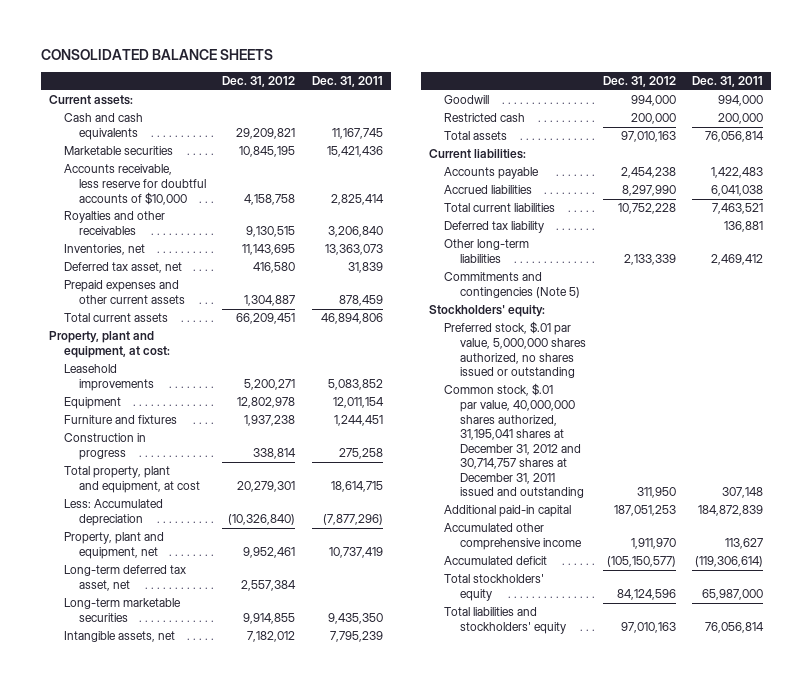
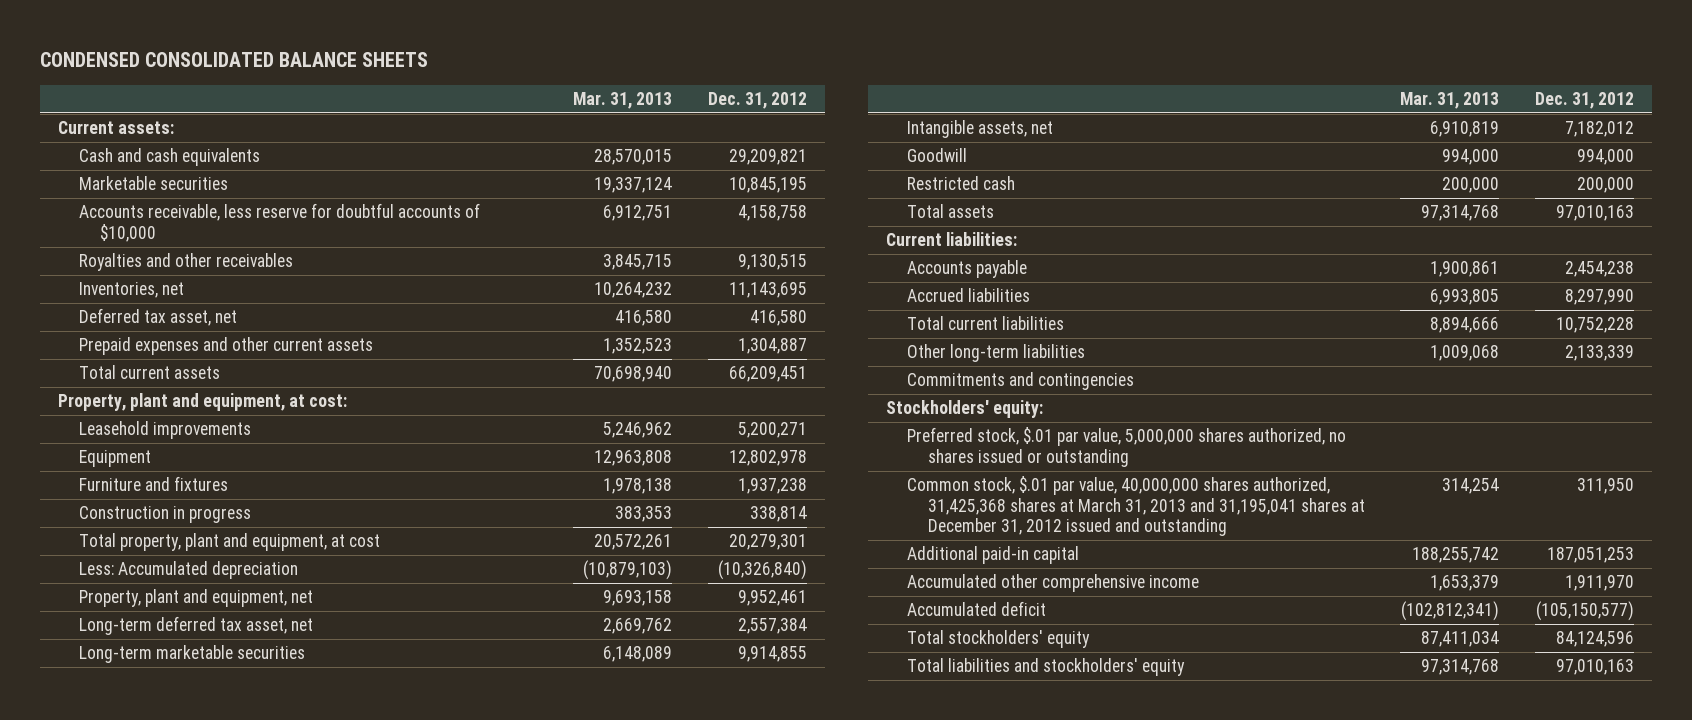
- CONSOLIDATED BALANCE SHEETS
+ CONDENSED CONSOLIDATED BALANCE SHEETS
- | Dec. 31, 2012 | Dec. 31, 2011
+ | Mar. 31, 2013 | Dec. 31, 2012
- Deferred tax liability | | 136,881
- Commitments and contingencies (Note 5)
+ Commitments and contingencies
- Common stock, $.01 par value, 40,000,000 shares authorized, 31,195,041 shares at December 31, 2012 and 30,714,757 shares at December 31, 2011 issued and outstanding | 311,950 | 307,148
+ Common stock, $.01 par value, 40,000,000 shares authorized, 31,425,368 shares at March 31, 2013 and 31,195,041 shares at December 31, 2012 issued and outstanding | 314,254 | 311,950

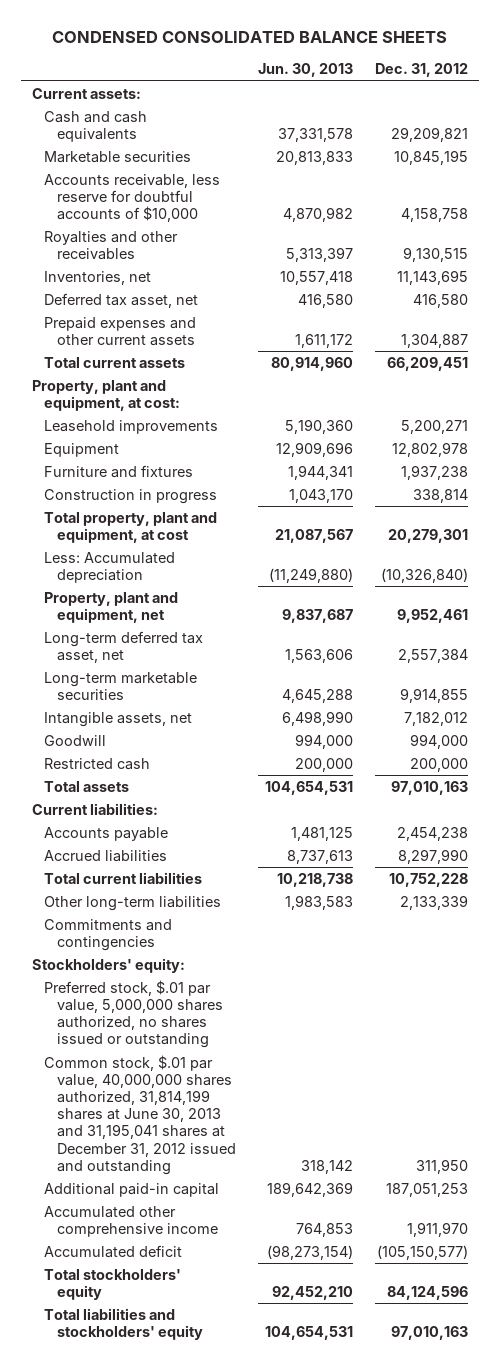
- | Mar. 31, 2013 | Dec. 31, 2012
+ | Jun. 30, 2013 | Dec. 31, 2012
- Common stock, $.01 par value, 40,000,000 shares authorized, 31,425,368 shares at March 31, 2013 and 31,195,041 shares at December 31, 2012 issued and outstanding | 314,254 | 311,950
+ Common stock, $.01 par value, 40,000,000 shares authorized, 31,814,199 shares at June 30, 2013 and 31,195,041 shares at December 31, 2012 issued and outstanding | 318,142 | 311,950

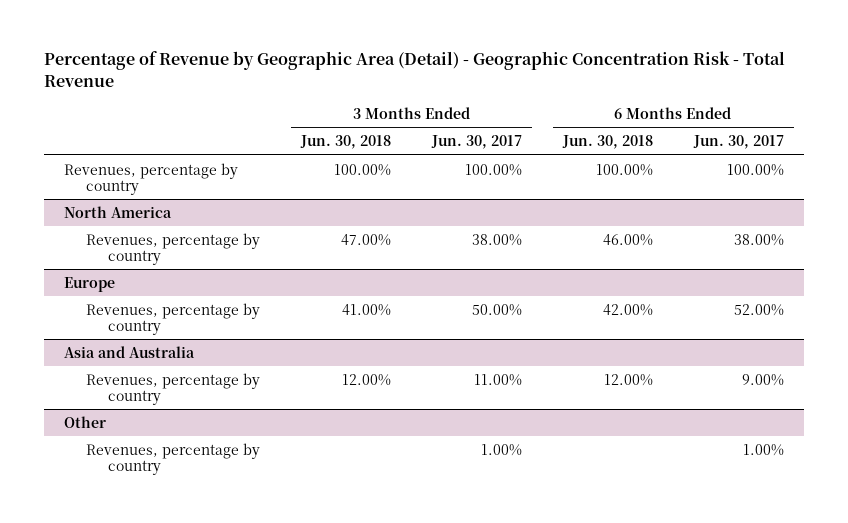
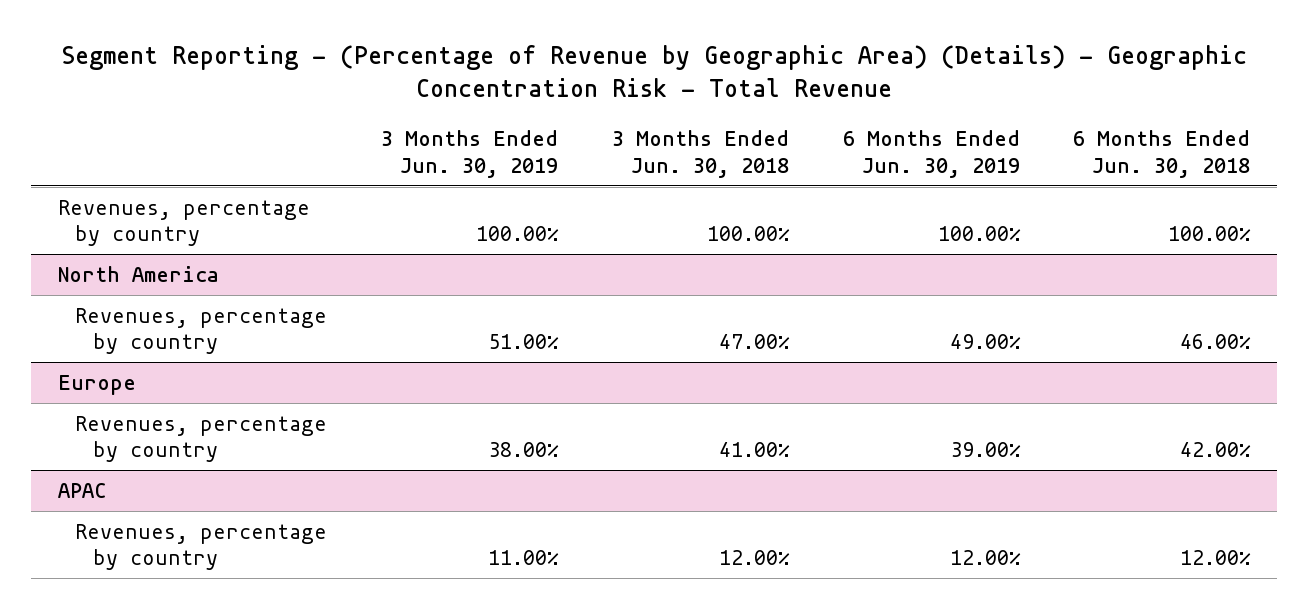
- Percentage of Revenue by Geographic Area (Detail) - Geographic Concentration Risk - Total Revenue
+ Segment Reporting - (Percentage of Revenue by Geographic Area) (Details) - Geographic Concentration Risk - Total Revenue
- | 3 Months Ended Jun. 30, 2018 | 3 Months Ended Jun. 30, 2017 | 6 Months Ended Jun. 30, 2018 | 6 Months Ended Jun. 30, 2017
+ | 3 Months Ended Jun. 30, 2019 | 3 Months Ended Jun. 30, 2018 | 6 Months Ended Jun. 30, 2019 | 6 Months Ended Jun. 30, 2018
- Asia and Australia
+ APAC
- Other
- Revenues, percentage by country | | 1.00% | | 1.00%

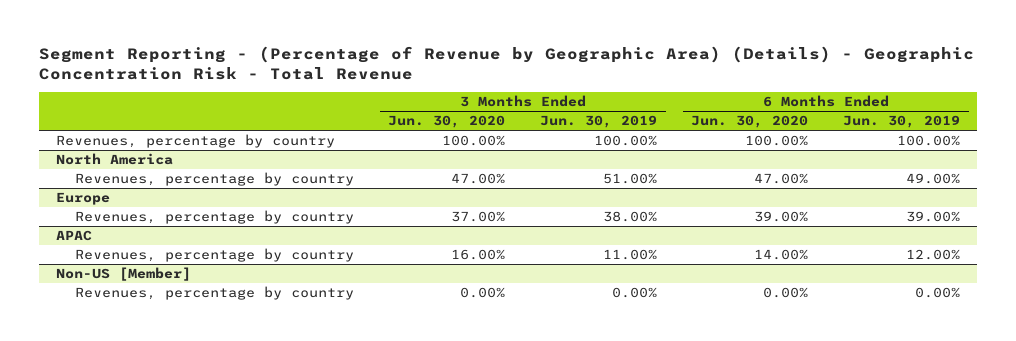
- | 3 Months Ended Jun. 30, 2019 | 3 Months Ended Jun. 30, 2018 | 6 Months Ended Jun. 30, 2019 | 6 Months Ended Jun. 30, 2018
+ | 3 Months Ended Jun. 30, 2020 | 3 Months Ended Jun. 30, 2019 | 6 Months Ended Jun. 30, 2020 | 6 Months Ended Jun. 30, 2019
+ Non-US [Member]
+ Revenues, percentage by country | 0.00% | 0.00% | 0.00% | 0.00%

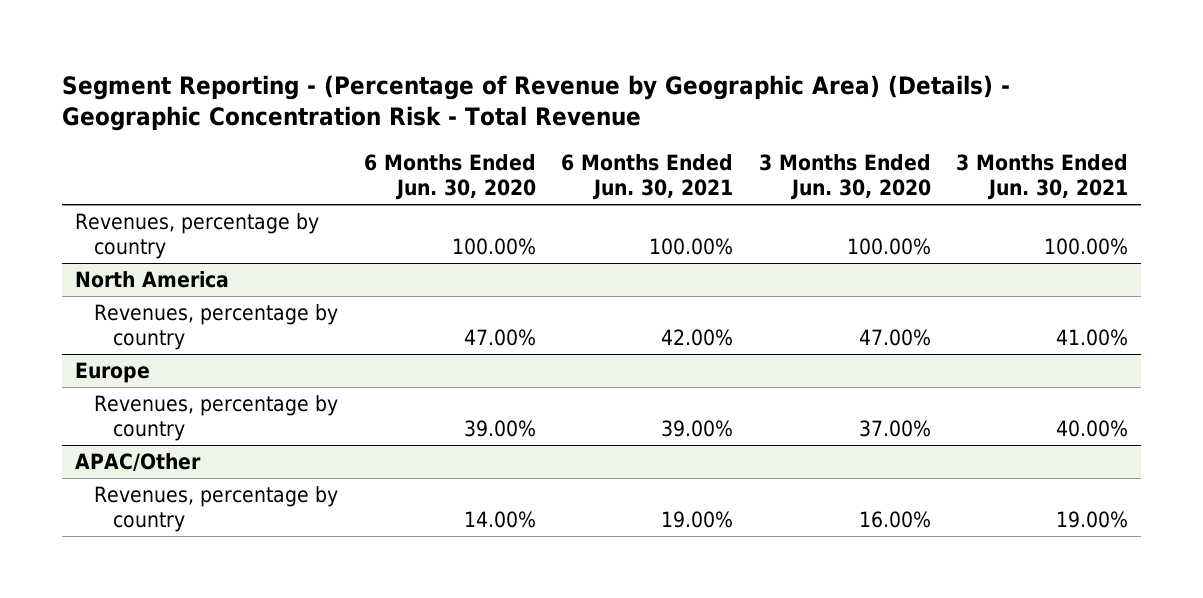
- | 3 Months Ended Jun. 30, 2020 | 3 Months Ended Jun. 30, 2019 | 6 Months Ended Jun. 30, 2020 | 6 Months Ended Jun. 30, 2019
+ | 6 Months Ended Jun. 30, 2020 | 6 Months Ended Jun. 30, 2021 | 3 Months Ended Jun. 30, 2020 | 3 Months Ended Jun. 30, 2021
- APAC
+ APAC/Other
- Non-US [Member]
- Revenues, percentage by country | 0.00% | 0.00% | 0.00% | 0.00%

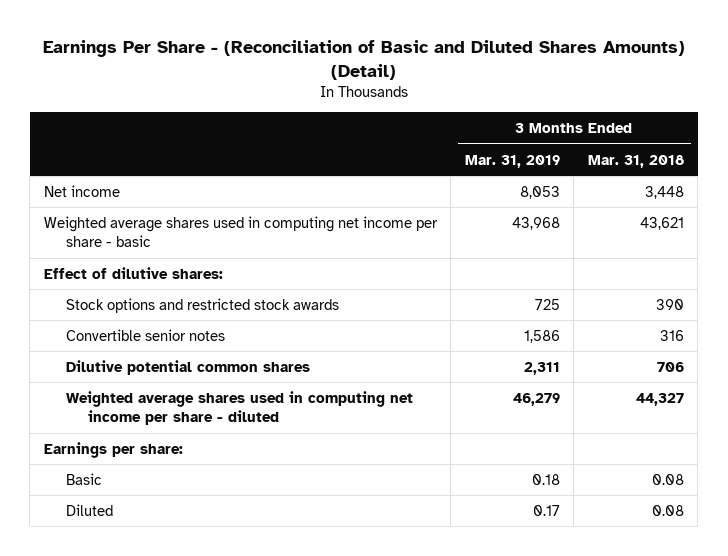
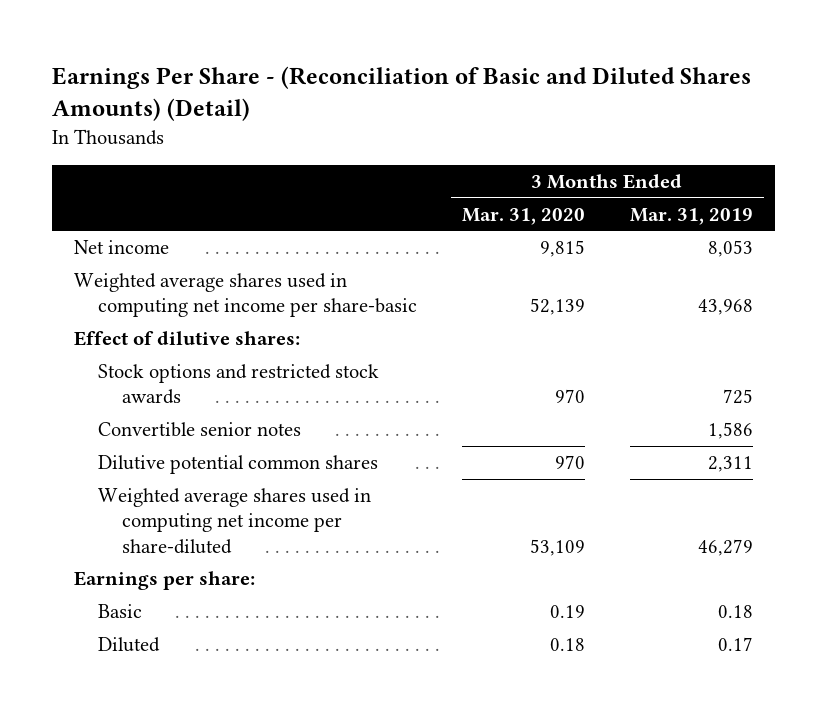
- | 3 Months Ended Mar. 31, 2019 | 3 Months Ended Mar. 31, 2018
+ | 3 Months Ended Mar. 31, 2020 | 3 Months Ended Mar. 31, 2019
- Weighted average shares used in computing net income per share - basic | 43,968 | 43,621
+ Weighted average shares used in computing net income per share-basic | 52,139 | 43,968
- Weighted average shares used in computing net income per share - diluted | 46,279 | 44,327
+ Weighted average shares used in computing net income per share-diluted | 53,109 | 46,279

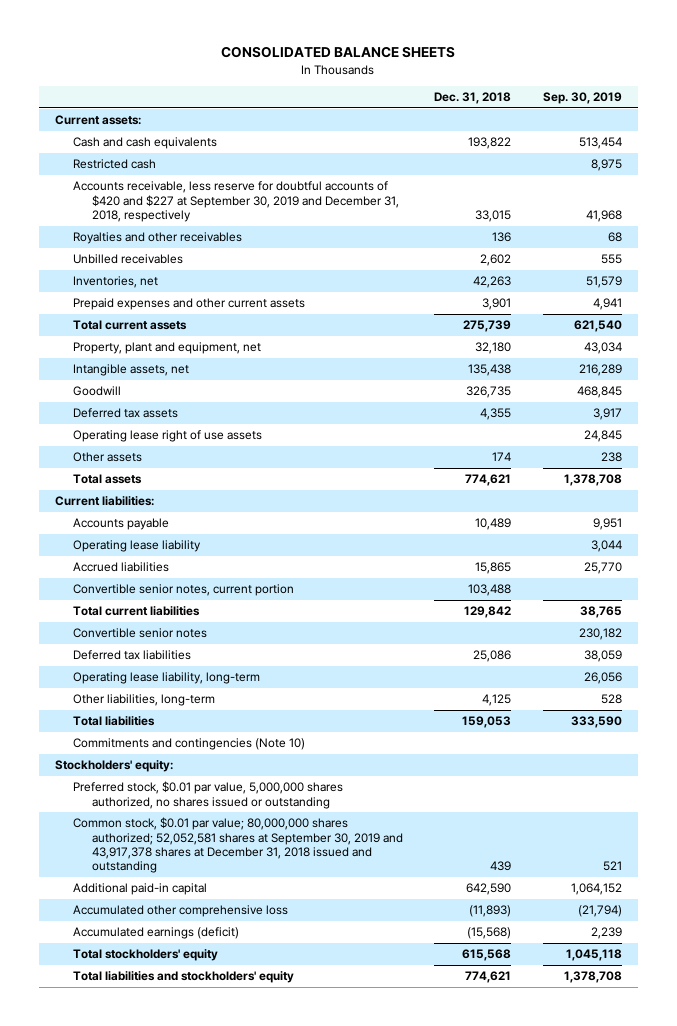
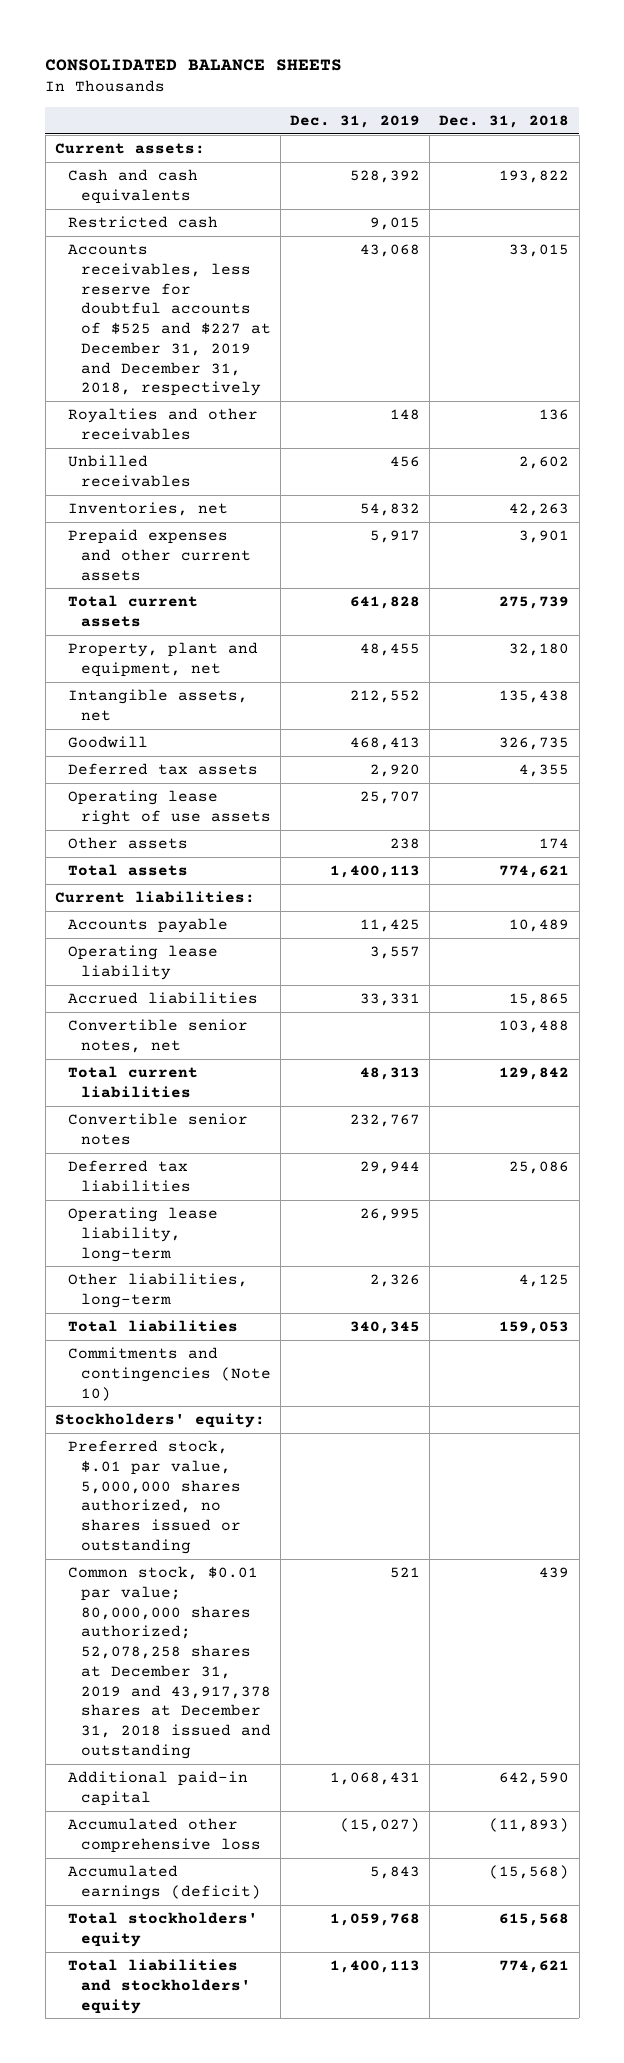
- | Dec. 31, 2018 | Sep. 30, 2019
+ | Dec. 31, 2019 | Dec. 31, 2018
- Accounts receivable, less reserve for doubtful accounts of $420 and $227 at September 30, 2019 and December 31, 2018, respectively | 33,015 | 41,968
+ Accounts receivables, less reserve for doubtful accounts of $525 and $227 at December 31, 2019 and December 31, 2018, respectively | 43,068 | 33,015
- Convertible senior notes, current portion | 103,488 |
+ Convertible senior notes, net | | 103,488
- Preferred stock, $0.01 par value, 5,000,000 shares authorized, no shares issued or outstanding
- Common stock, $0.01 par value; 80,000,000 shares authorized; 52,052,581 shares at September 30, 2019 and 43,917,378 shares at December 31, 2018 issued and outstanding | 439 | 521
+ Preferred stock, $.01 par value, 5,000,000 shares authorized, no shares issued or outstanding
+ Common stock, $0.01 par value; 80,000,000 shares authorized; 52,078,258 shares at December 31, 2019 and 43,917,378 shares at December 31, 2018 issued and outstanding | 521 | 439

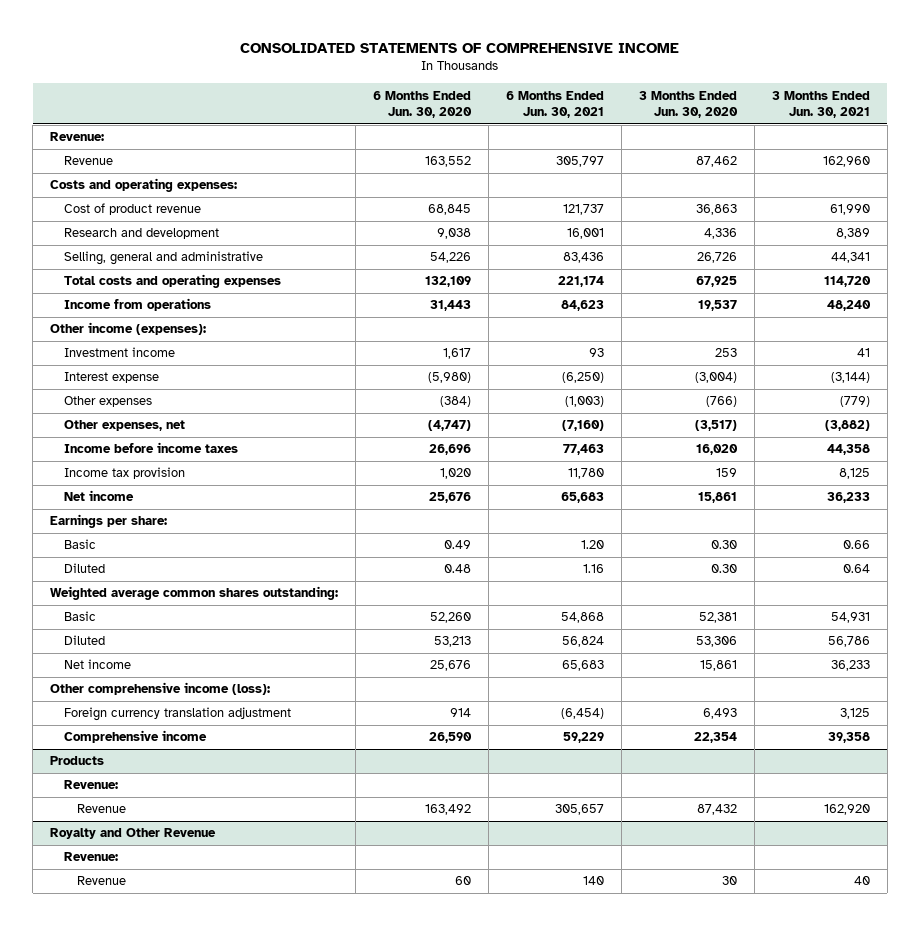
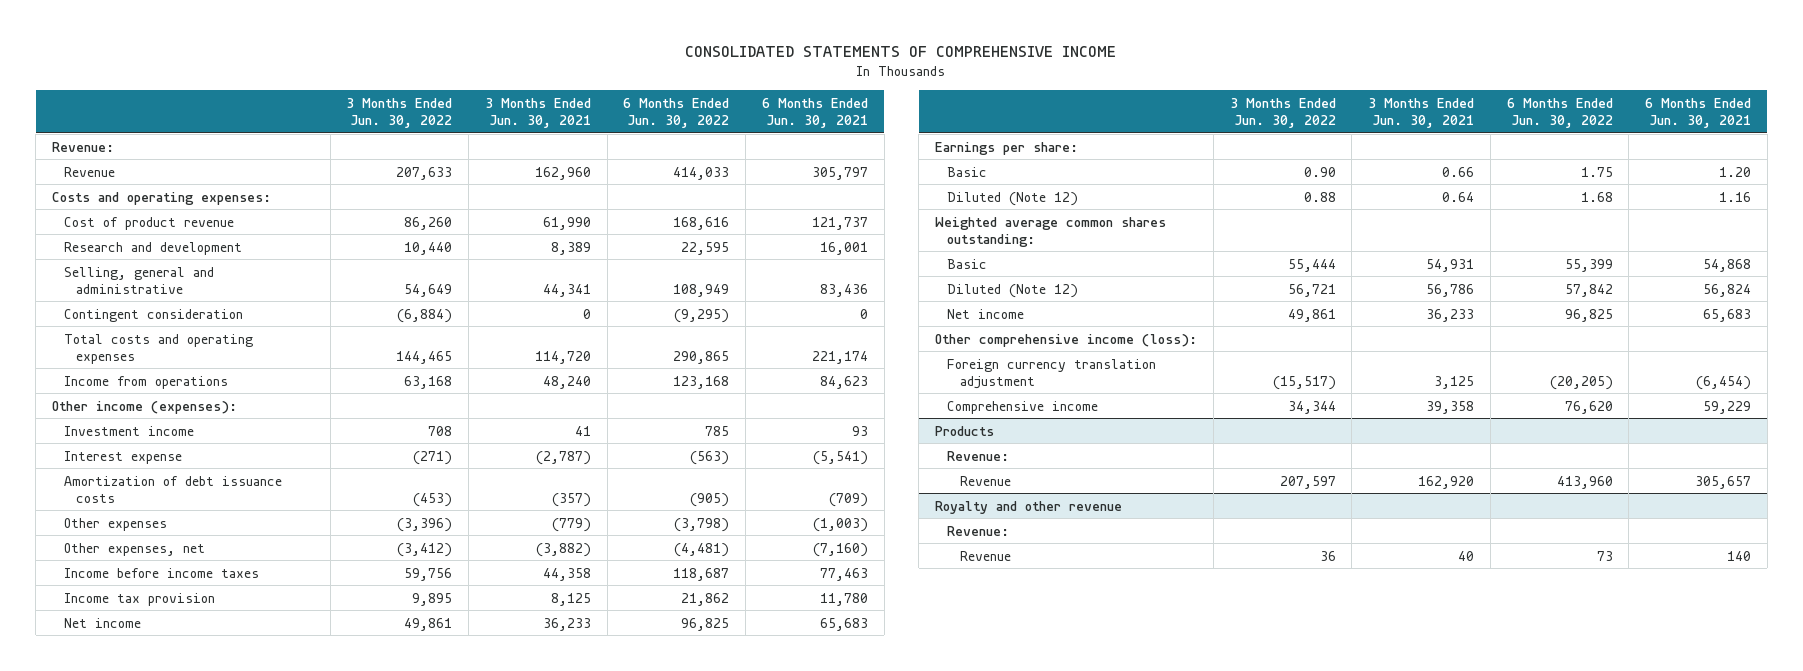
- | 6 Months Ended Jun. 30, 2020 | 6 Months Ended Jun. 30, 2021 | 3 Months Ended Jun. 30, 2020 | 3 Months Ended Jun. 30, 2021
+ | 3 Months Ended Jun. 30, 2022 | 3 Months Ended Jun. 30, 2021 | 6 Months Ended Jun. 30, 2022 | 6 Months Ended Jun. 30, 2021
+ Contingent consideration | (6,884) | 0 | (9,295) | 0
- Interest expense | (5,980) | (6,250) | (3,004) | (3,144)
+ Interest expense | (271) | (2,787) | (563) | (5,541)
+ Amortization of debt issuance costs | (453) | (357) | (905) | (709)
- Diluted | 0.48 | 1.16 | 0.30 | 0.64
+ Diluted (Note 12) | 0.88 | 0.64 | 1.68 | 1.16
- Diluted | 53,213 | 56,824 | 53,306 | 56,786
+ Diluted (Note 12) | 56,721 | 56,786 | 57,842 | 56,824
- Royalty and Other Revenue
+ Royalty and other revenue

